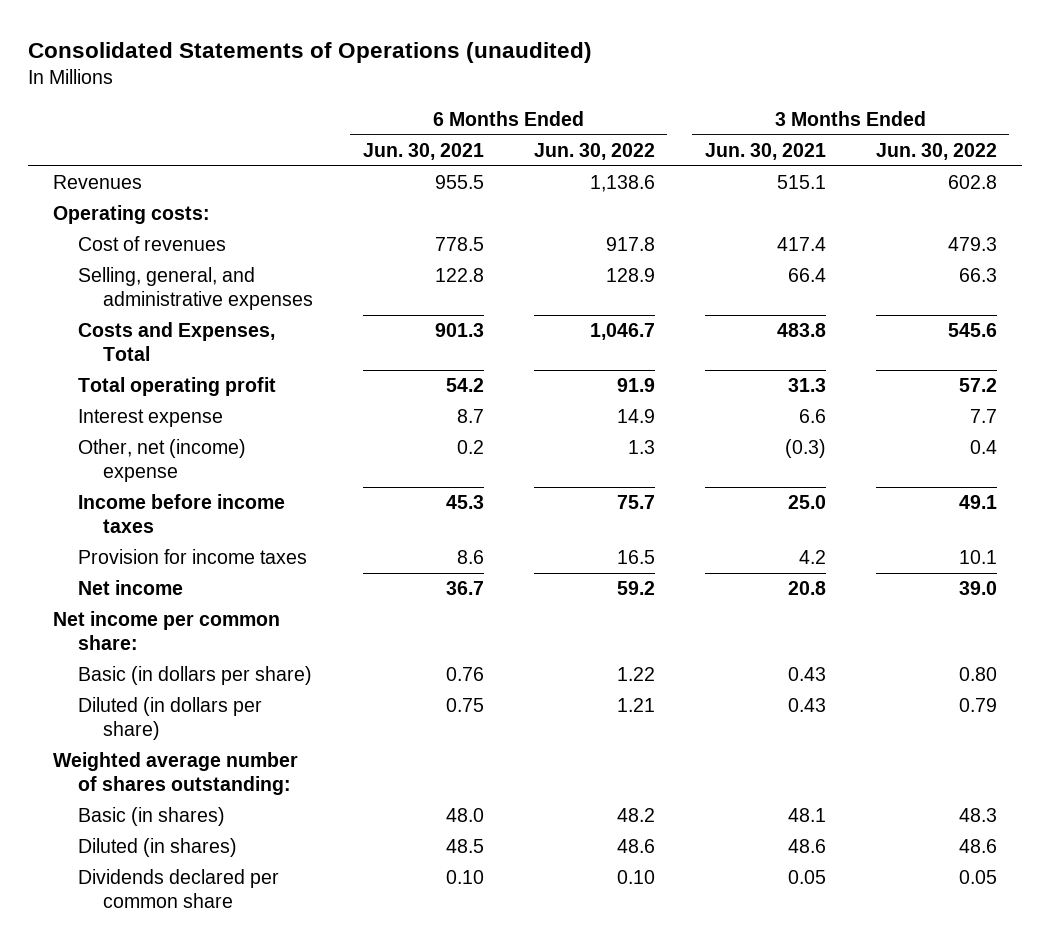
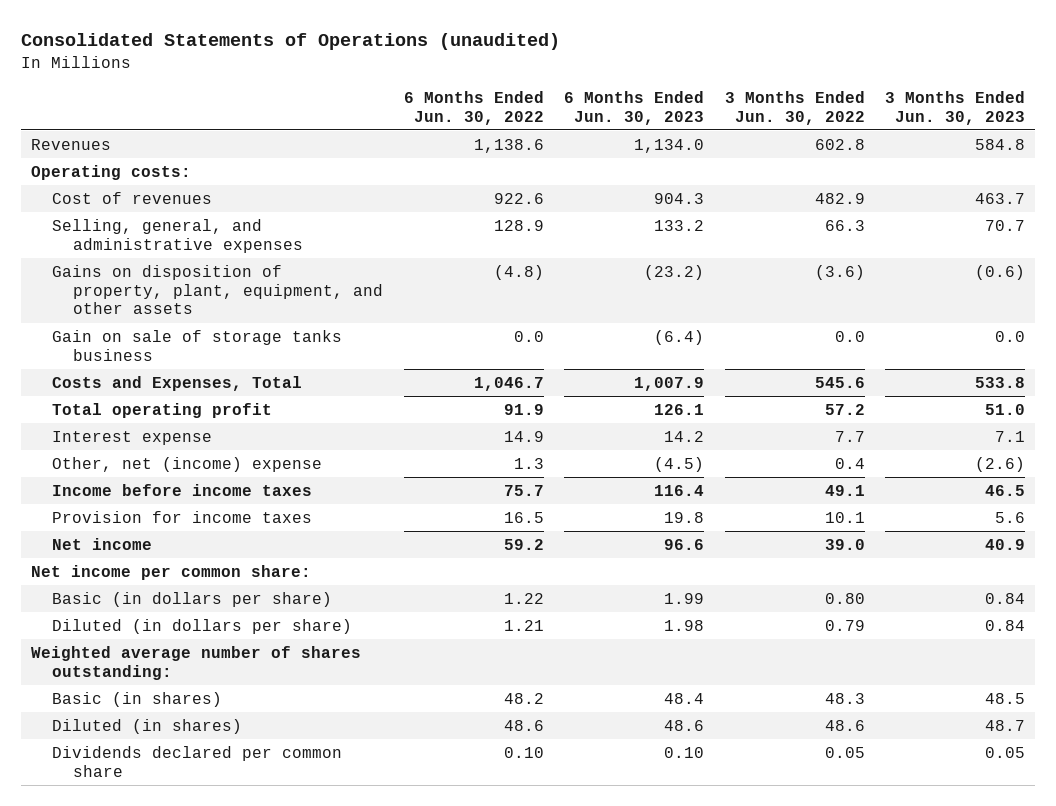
- | 6 Months Ended Jun. 30, 2021 | 6 Months Ended Jun. 30, 2022 | 3 Months Ended Jun. 30, 2021 | 3 Months Ended Jun. 30, 2022
+ | 6 Months Ended Jun. 30, 2022 | 6 Months Ended Jun. 30, 2023 | 3 Months Ended Jun. 30, 2022 | 3 Months Ended Jun. 30, 2023
- Cost of revenues | 778.5 | 917.8 | 417.4 | 479.3
+ Cost of revenues | 922.6 | 904.3 | 482.9 | 463.7
+ Gains on disposition of property, plant, equipment, and other assets | (4.8) | (23.2) | (3.6) | (0.6)
+ Gain on sale of storage tanks business | 0.0 | (6.4) | 0.0 | 0.0

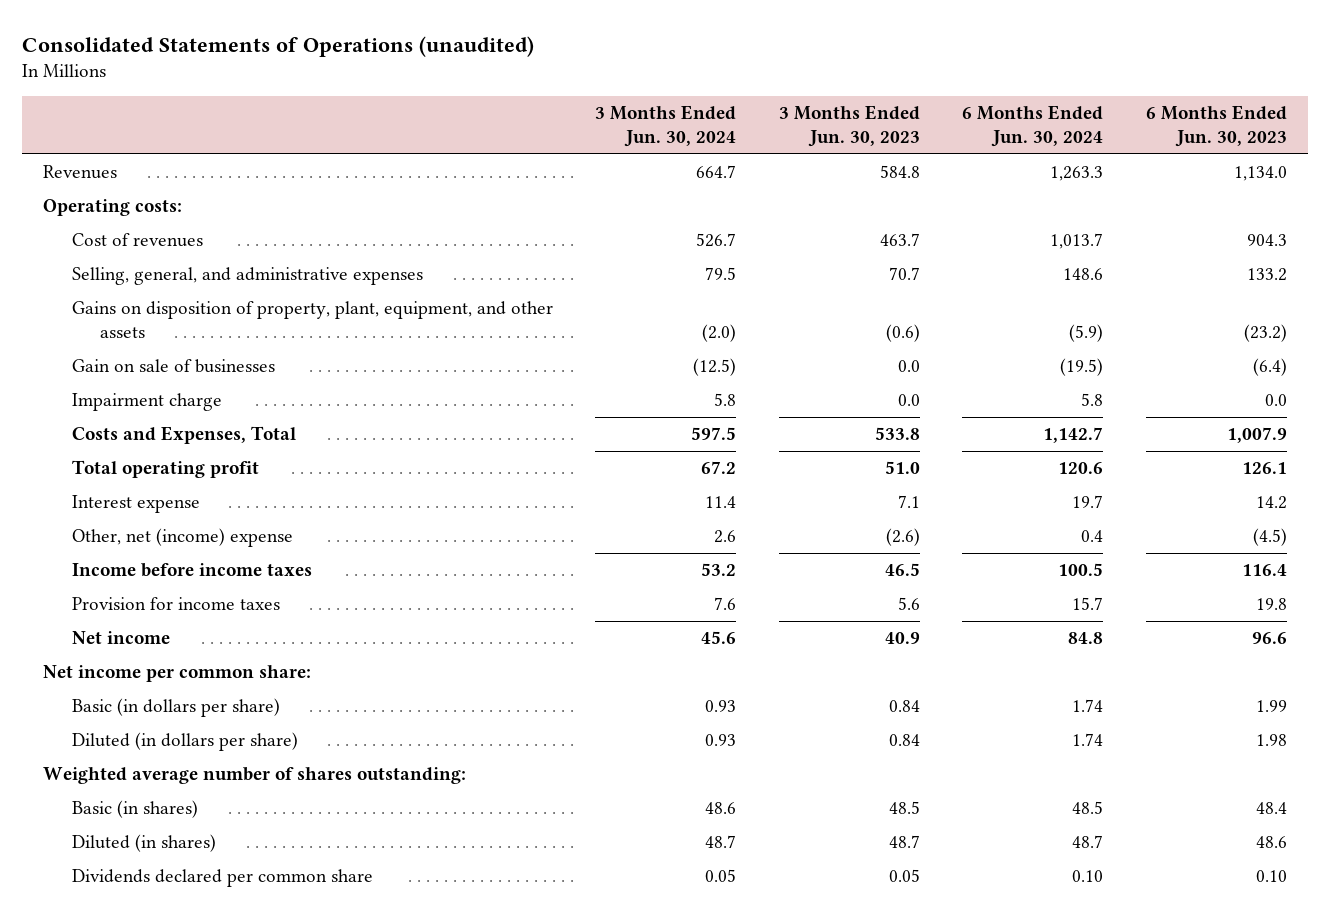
- | 6 Months Ended Jun. 30, 2022 | 6 Months Ended Jun. 30, 2023 | 3 Months Ended Jun. 30, 2022 | 3 Months Ended Jun. 30, 2023
+ | 3 Months Ended Jun. 30, 2024 | 3 Months Ended Jun. 30, 2023 | 6 Months Ended Jun. 30, 2024 | 6 Months Ended Jun. 30, 2023
- Gain on sale of storage tanks business | 0.0 | (6.4) | 0.0 | 0.0
+ Gain on sale of businesses | (12.5) | 0.0 | (19.5) | (6.4)
+ Impairment charge | 5.8 | 0.0 | 5.8 | 0.0

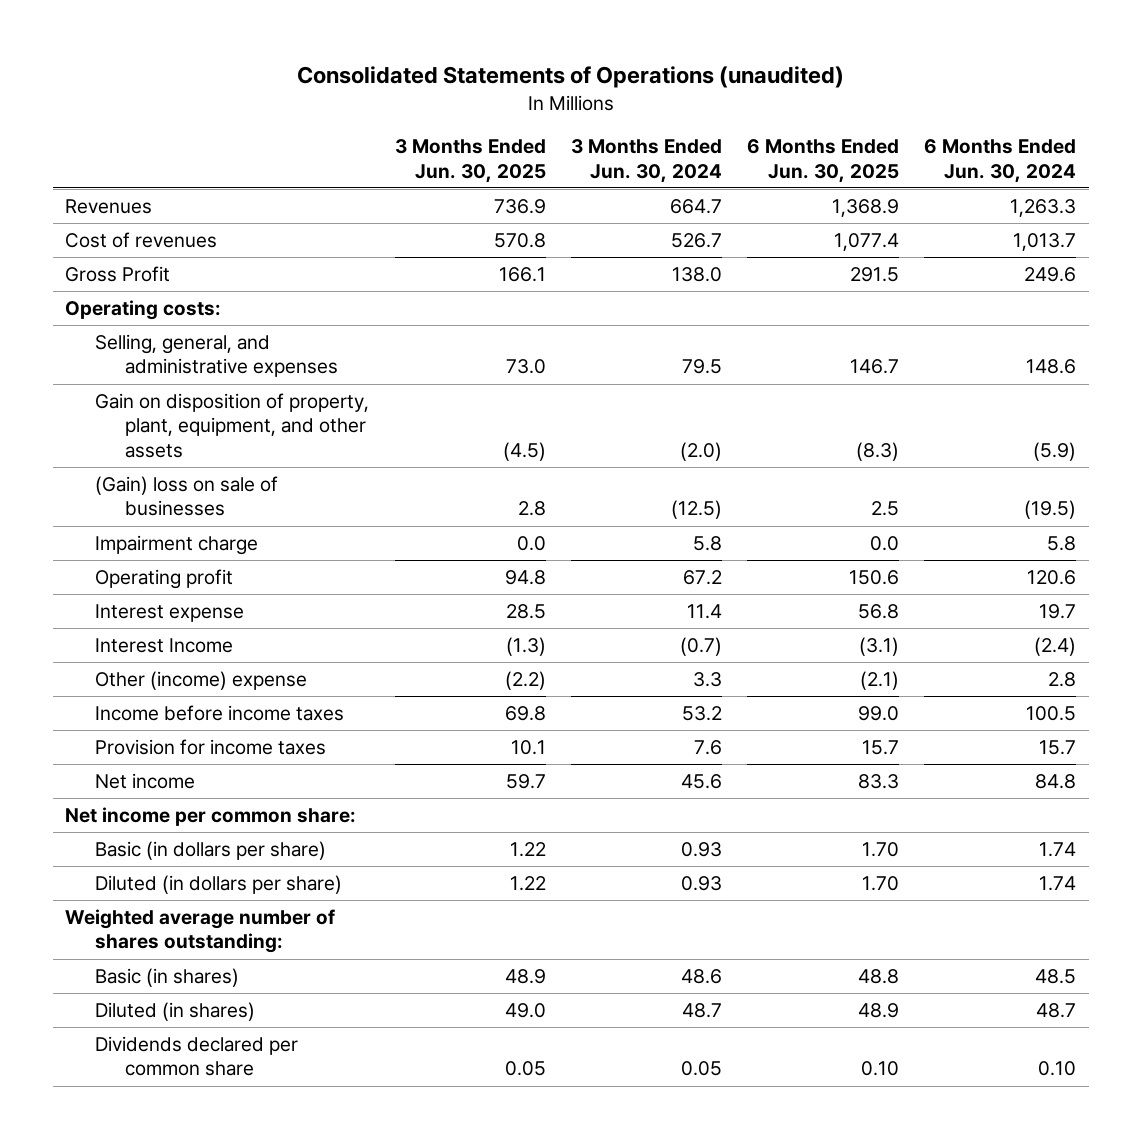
- | 3 Months Ended Jun. 30, 2024 | 3 Months Ended Jun. 30, 2023 | 6 Months Ended Jun. 30, 2024 | 6 Months Ended Jun. 30, 2023
+ | 3 Months Ended Jun. 30, 2025 | 3 Months Ended Jun. 30, 2024 | 6 Months Ended Jun. 30, 2025 | 6 Months Ended Jun. 30, 2024
+ Gross Profit | 166.1 | 138.0 | 291.5 | 249.6
moved down: Operating costs:
- Gains on disposition of property, plant, equipment, and other assets | (2.0) | (0.6) | (5.9) | (23.2)
- Gain on sale of businesses | (12.5) | 0.0 | (19.5) | (6.4)
+ Gain on disposition of property, plant, equipment, and other assets | (4.5) | (2.0) | (8.3) | (5.9)
+ (Gain) loss on sale of businesses | 2.8 | (12.5) | 2.5 | (19.5)
- Costs and Expenses, Total | 597.5 | 533.8 | 1,142.7 | 1,007.9
- Total operating profit | 67.2 | 51.0 | 120.6 | 126.1
+ Operating profit | 94.8 | 67.2 | 150.6 | 120.6
- Other, net (income) expense | 2.6 | (2.6) | 0.4 | (4.5)
+ Interest Income | (1.3) | (0.7) | (3.1) | (2.4)
+ Other (income) expense | (2.2) | 3.3 | (2.1) | 2.8

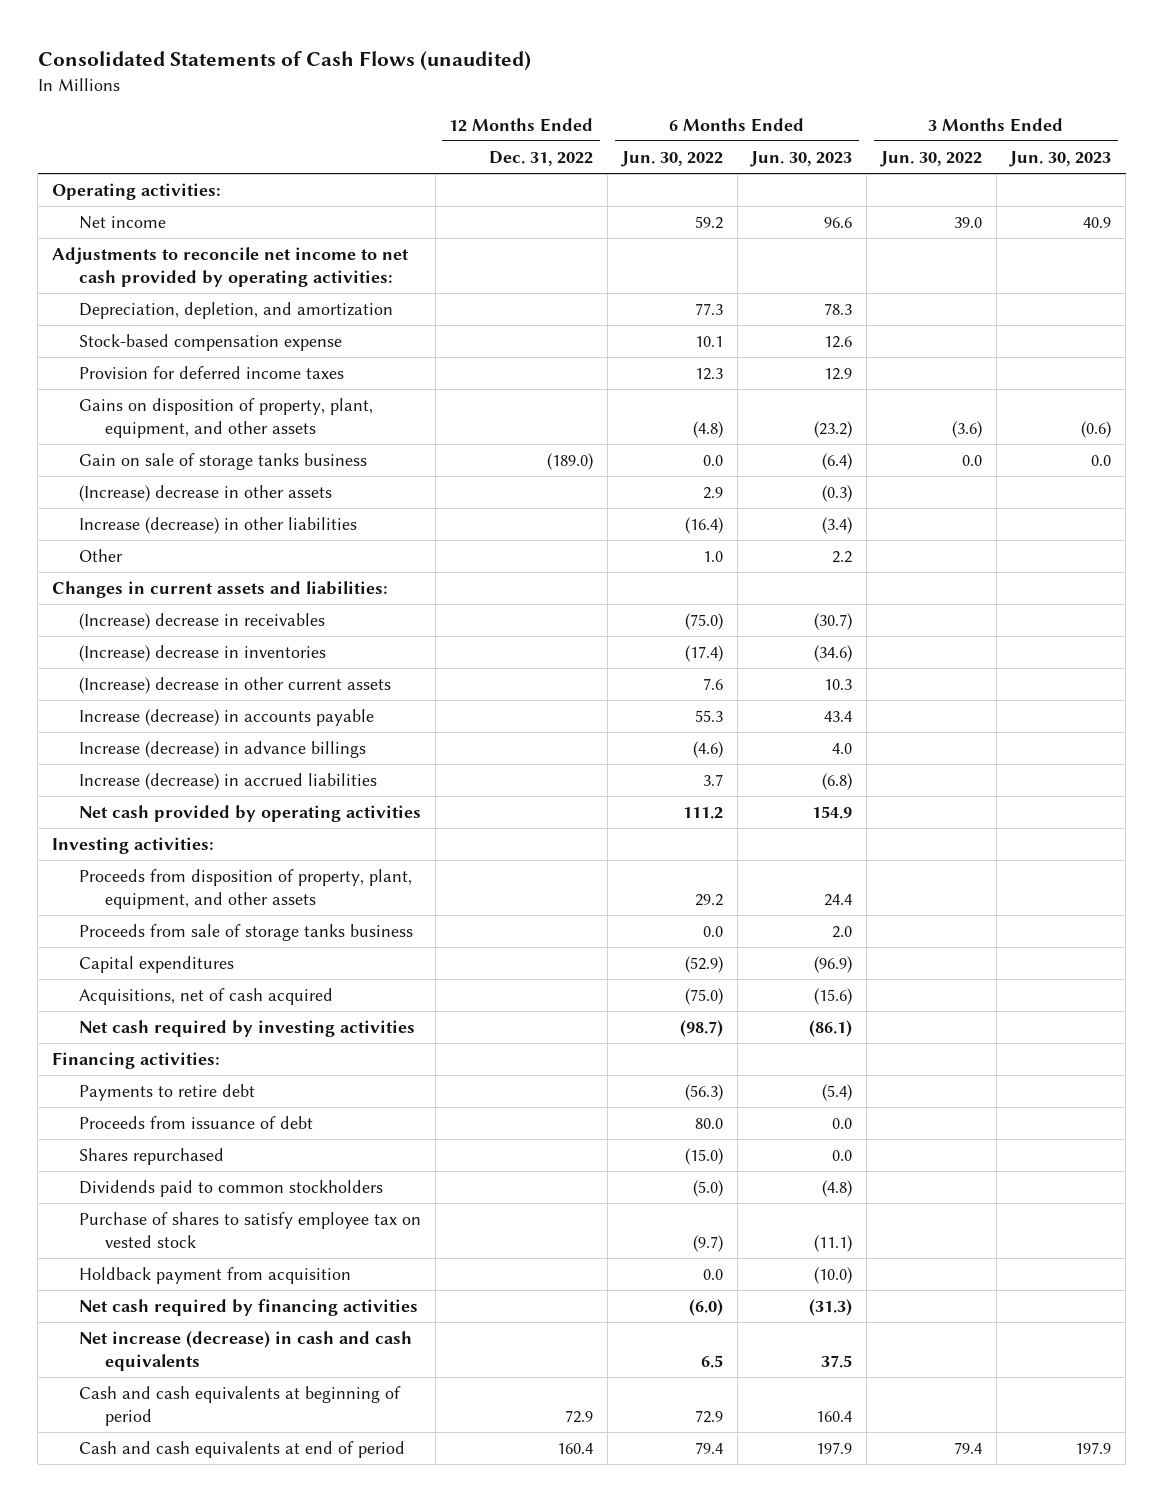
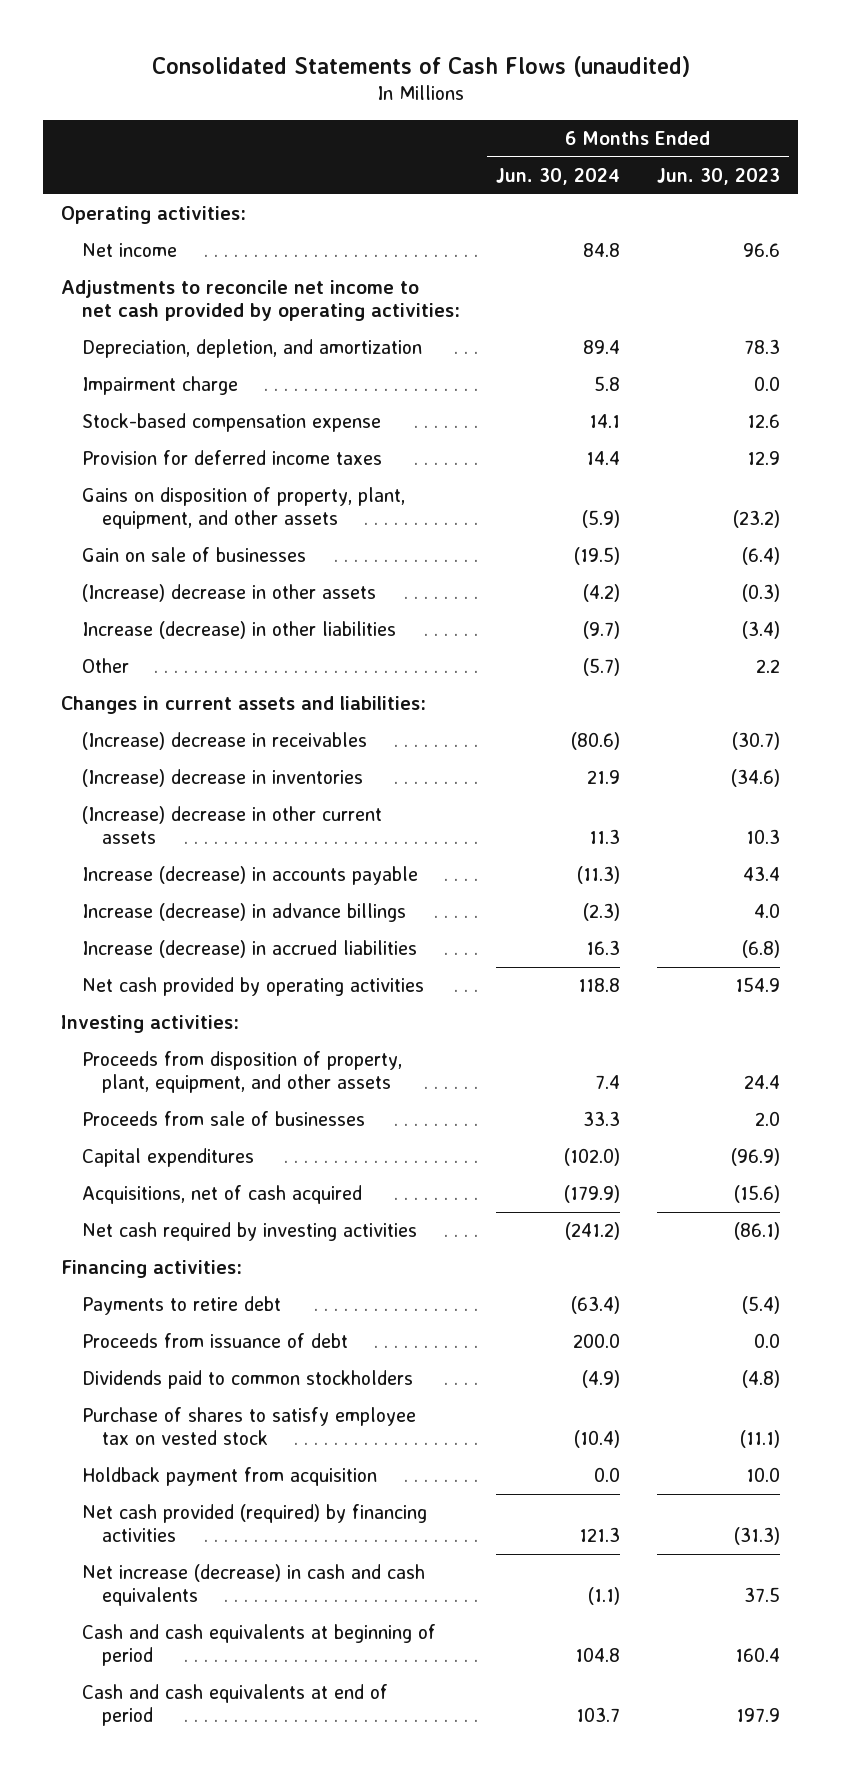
- | 12 Months Ended Dec. 31, 2022 | 6 Months Ended Jun. 30, 2022 | 6 Months Ended Jun. 30, 2023 | 3 Months Ended Jun. 30, 2022 | 3 Months Ended Jun. 30, 2023
+ | 6 Months Ended Jun. 30, 2024 | 6 Months Ended Jun. 30, 2023
+ Impairment charge | 5.8 | 0.0
- Gain on sale of storage tanks business | (189.0) | 0.0 | (6.4) | 0.0 | 0.0
+ Gain on sale of businesses | (19.5) | (6.4)
- Proceeds from sale of storage tanks business | | 0.0 | 2.0 | |
+ Proceeds from sale of businesses | 33.3 | 2.0
- Shares repurchased | | (15.0) | 0.0 | |
- Holdback payment from acquisition | | 0.0 | (10.0) | |
- Net cash required by financing activities | | (6.0) | (31.3) | |
+ Holdback payment from acquisition | 0.0 | 10.0
+ Net cash provided (required) by financing activities | 121.3 | (31.3)

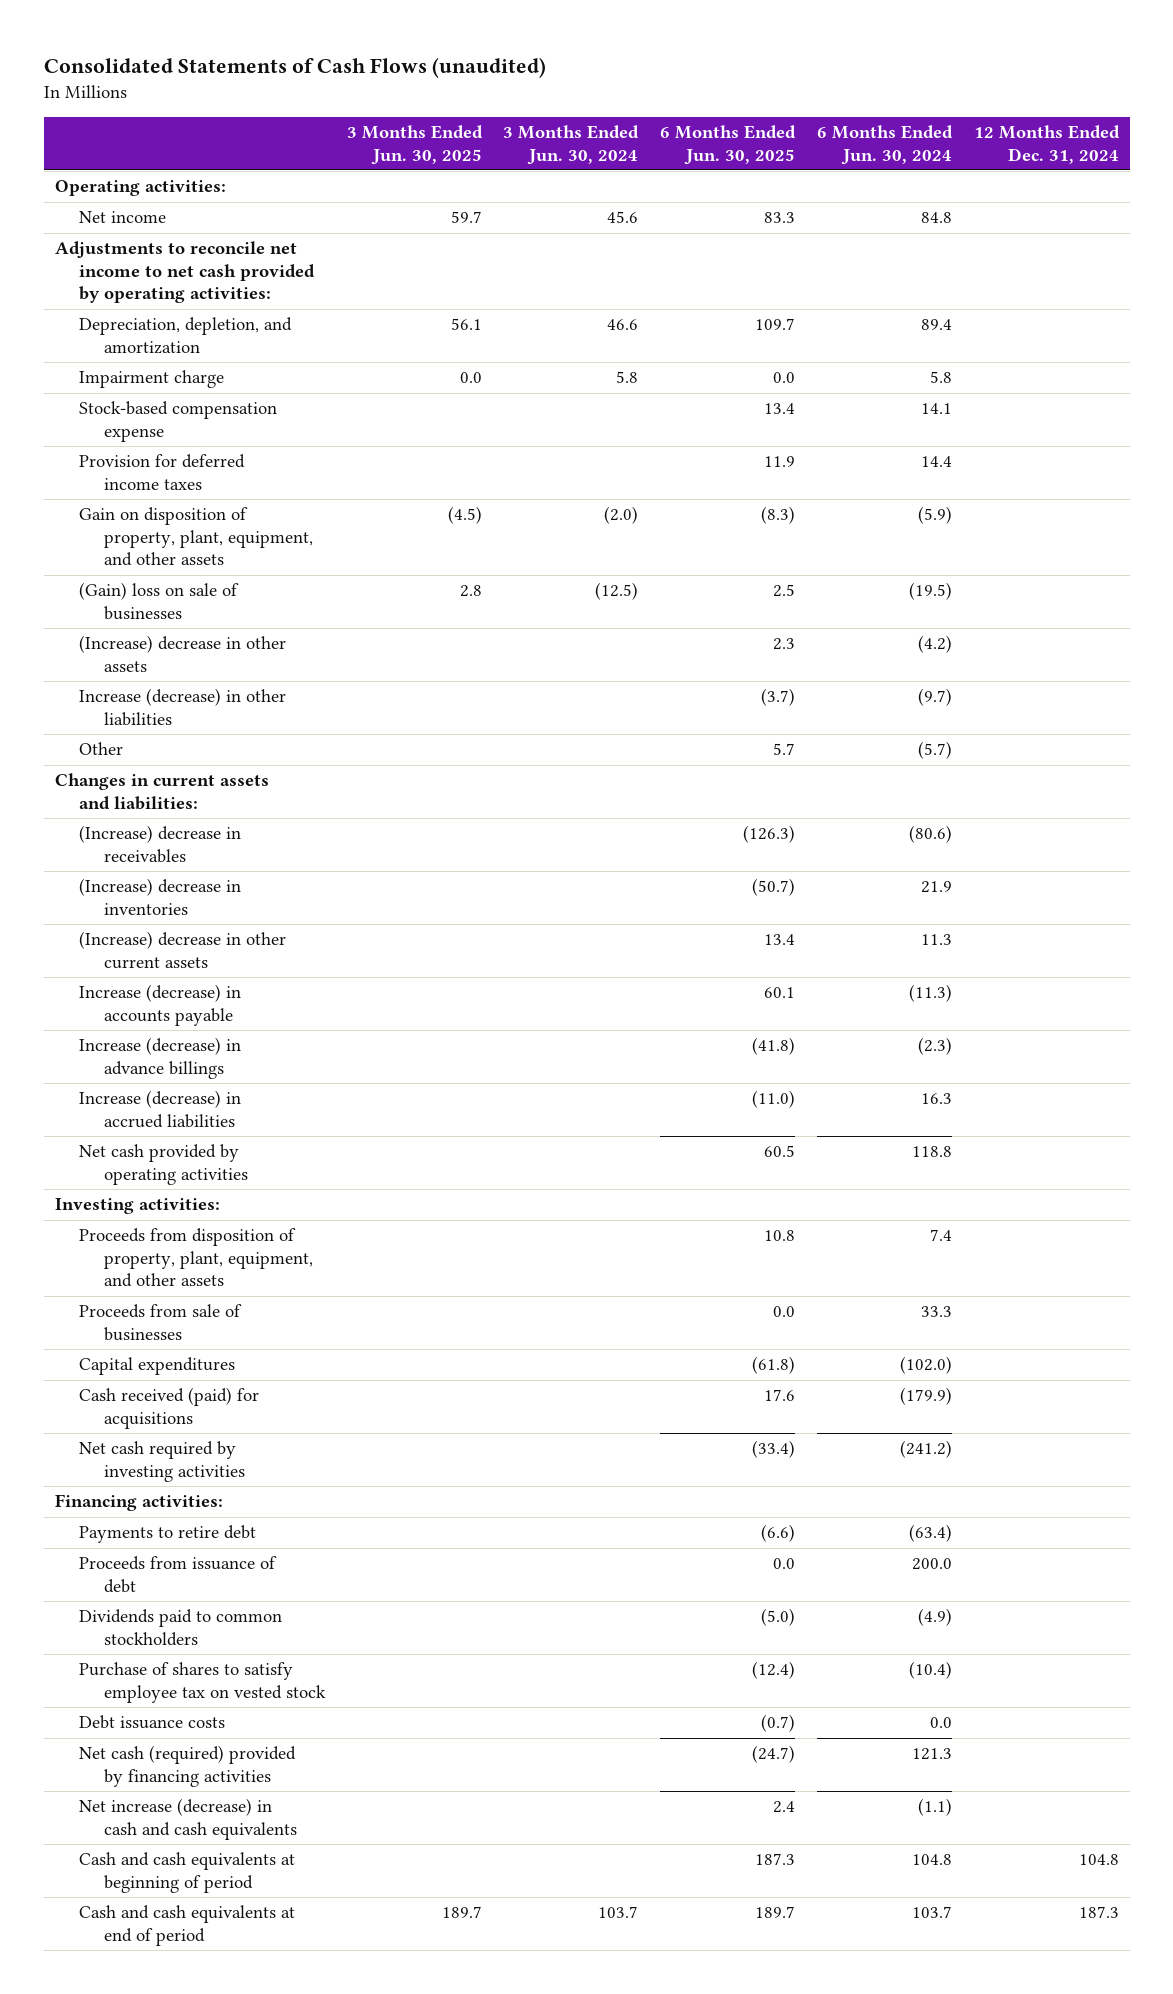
- | 6 Months Ended Jun. 30, 2024 | 6 Months Ended Jun. 30, 2023
+ | 3 Months Ended Jun. 30, 2025 | 3 Months Ended Jun. 30, 2024 | 6 Months Ended Jun. 30, 2025 | 6 Months Ended Jun. 30, 2024 | 12 Months Ended Dec. 31, 2024
- Gains on disposition of property, plant, equipment, and other assets | (5.9) | (23.2)
- Gain on sale of businesses | (19.5) | (6.4)
+ Gain on disposition of property, plant, equipment, and other assets | (4.5) | (2.0) | (8.3) | (5.9) |
+ (Gain) loss on sale of businesses | 2.8 | (12.5) | 2.5 | (19.5) |
- Acquisitions, net of cash acquired | (179.9) | (15.6)
+ Cash received (paid) for acquisitions | | | 17.6 | (179.9) |
- Holdback payment from acquisition | 0.0 | 10.0
- Net cash provided (required) by financing activities | 121.3 | (31.3)
+ Debt issuance costs | | | (0.7) | 0.0 |
+ Net cash (required) provided by financing activities | | | (24.7) | 121.3 |

